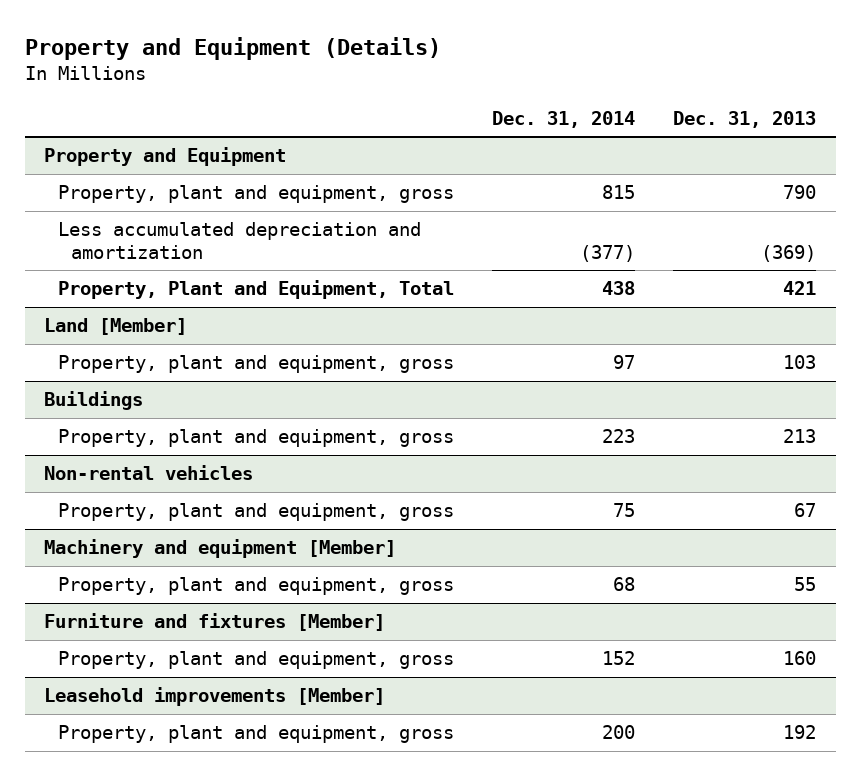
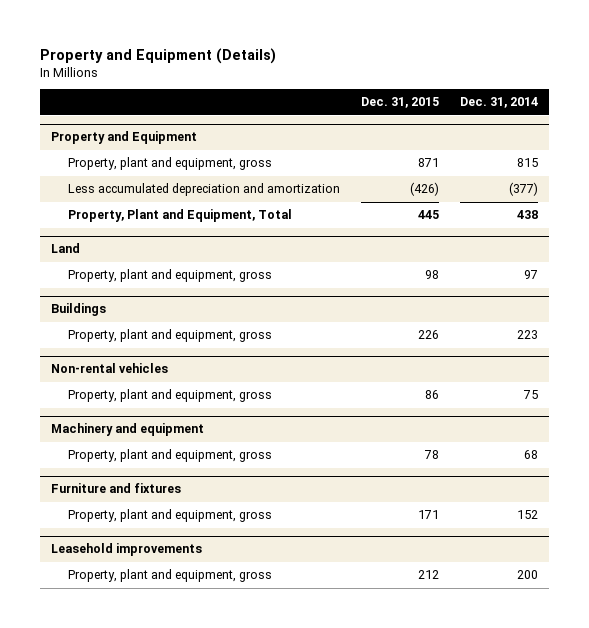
- | Dec. 31, 2014 | Dec. 31, 2013
+ | Dec. 31, 2015 | Dec. 31, 2014
- Land [Member]
+ Land
- Machinery and equipment [Member]
+ Machinery and equipment
- Furniture and fixtures [Member]
+ Furniture and fixtures
- Leasehold improvements [Member]
+ Leasehold improvements

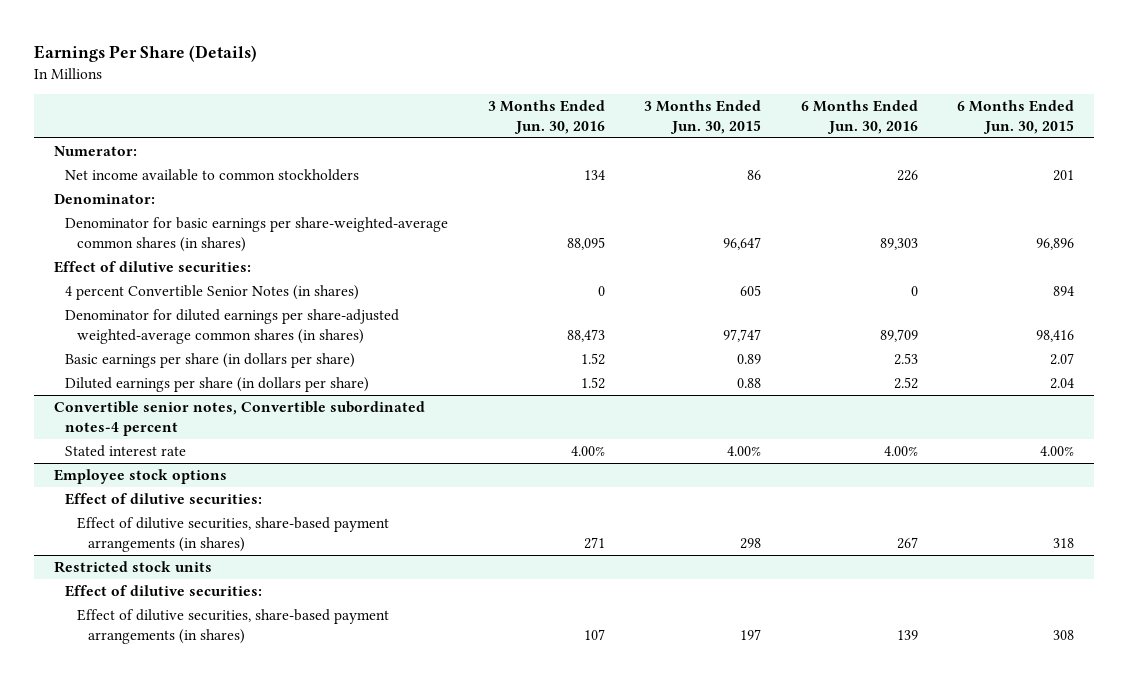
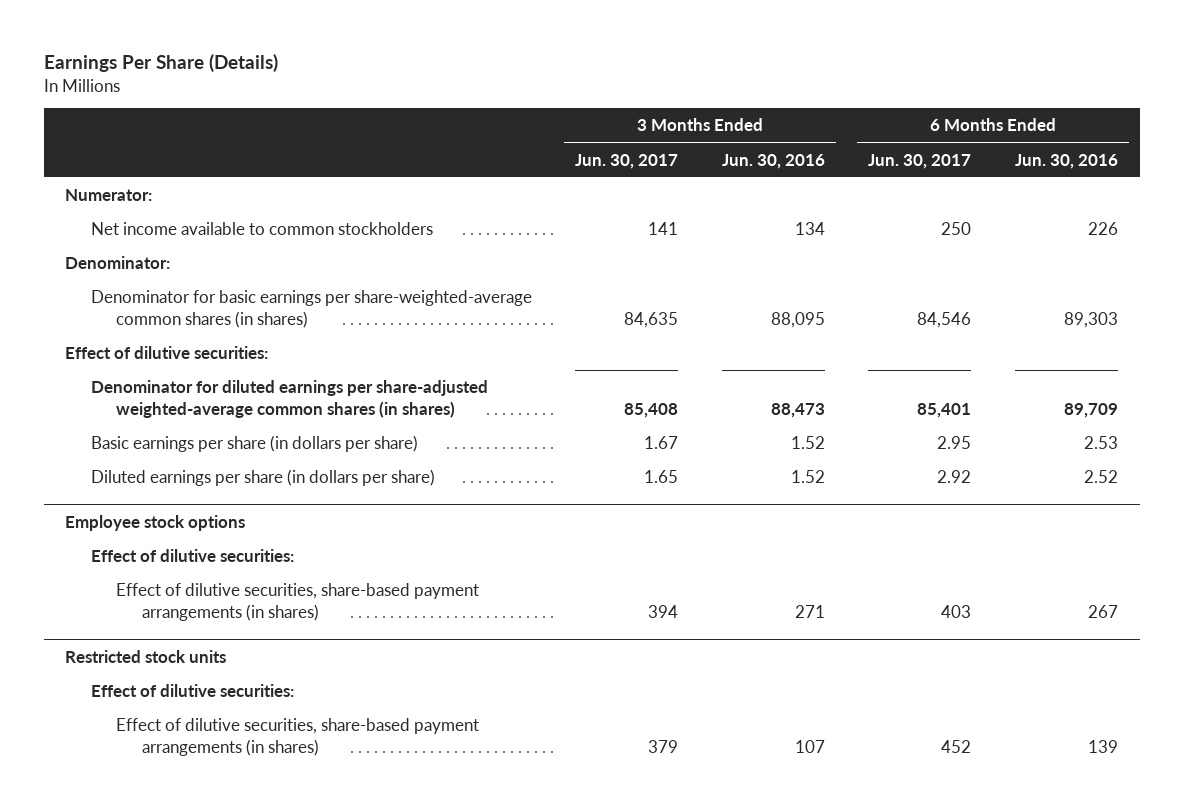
- | 3 Months Ended Jun. 30, 2016 | 3 Months Ended Jun. 30, 2015 | 6 Months Ended Jun. 30, 2016 | 6 Months Ended Jun. 30, 2015
+ | 3 Months Ended Jun. 30, 2017 | 3 Months Ended Jun. 30, 2016 | 6 Months Ended Jun. 30, 2017 | 6 Months Ended Jun. 30, 2016
- 4 percent Convertible Senior Notes (in shares) | 0 | 605 | 0 | 894
- Convertible senior notes, Convertible subordinated notes-4 percent
- Stated interest rate | 4.00% | 4.00% | 4.00% | 4.00%

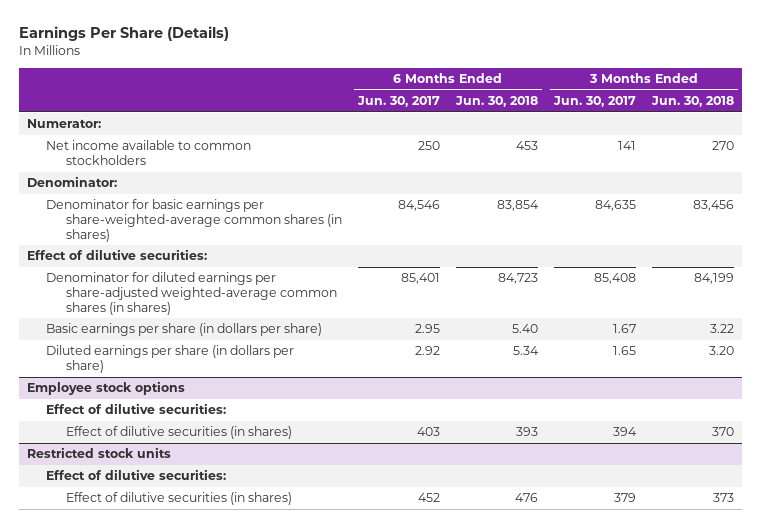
- | 3 Months Ended Jun. 30, 2017 | 3 Months Ended Jun. 30, 2016 | 6 Months Ended Jun. 30, 2017 | 6 Months Ended Jun. 30, 2016
+ | 6 Months Ended Jun. 30, 2017 | 6 Months Ended Jun. 30, 2018 | 3 Months Ended Jun. 30, 2017 | 3 Months Ended Jun. 30, 2018
@ Employee stock options
- Effect of dilutive securities, share-based payment arrangements (in shares) | 394 | 271 | 403 | 267
+ Effect of dilutive securities (in shares) | 403 | 393 | 394 | 370
@ Restricted stock units
- Effect of dilutive securities, share-based payment arrangements (in shares) | 379 | 107 | 452 | 139
+ Effect of dilutive securities (in shares) | 452 | 476 | 379 | 373

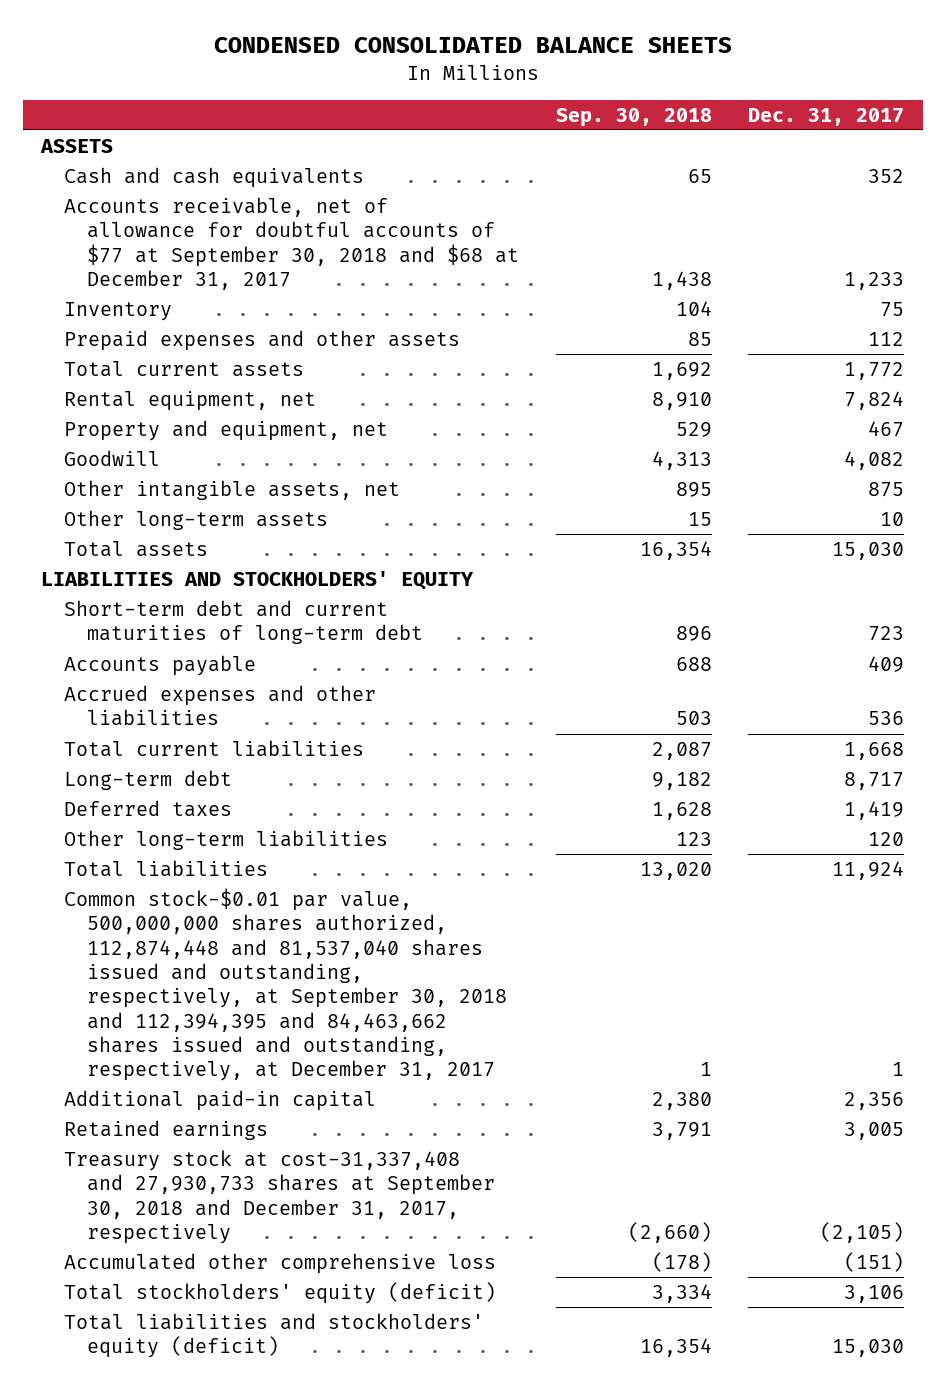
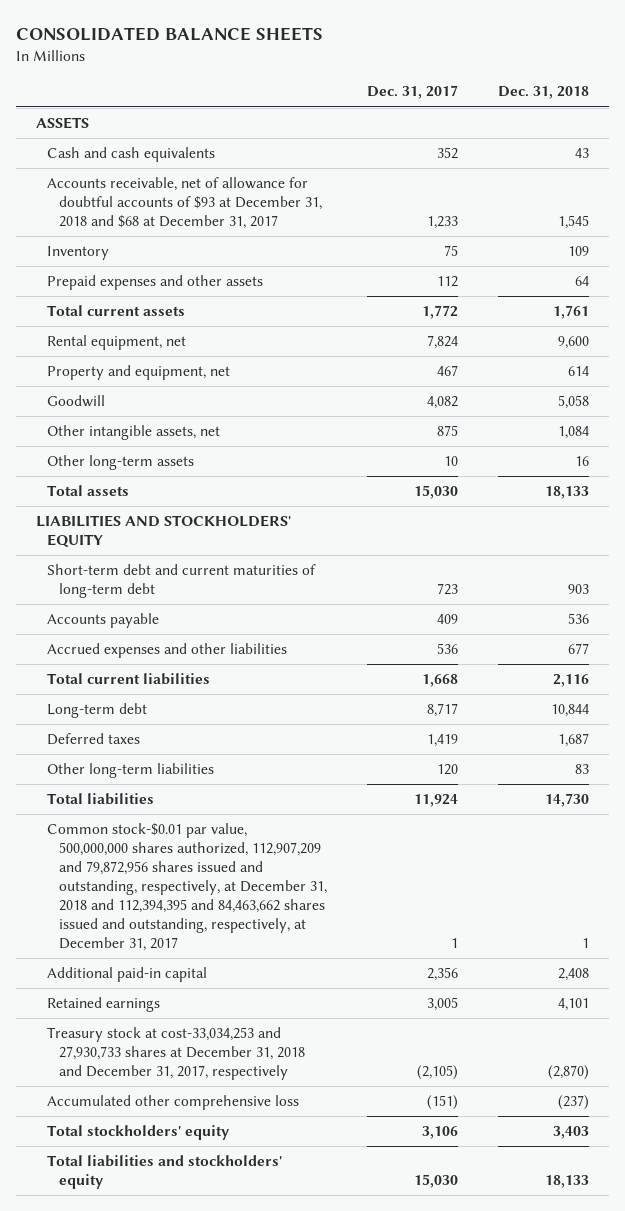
- CONDENSED CONSOLIDATED BALANCE SHEETS
+ CONSOLIDATED BALANCE SHEETS
- | Sep. 30, 2018 | Dec. 31, 2017
+ | Dec. 31, 2017 | Dec. 31, 2018
- Accounts receivable, net of allowance for doubtful accounts of $77 at September 30, 2018 and $68 at December 31, 2017 | 1,438 | 1,233
+ Accounts receivable, net of allowance for doubtful accounts of $93 at December 31, 2018 and $68 at December 31, 2017 | 1,233 | 1,545
- Common stock-$0.01 par value, 500,000,000 shares authorized, 112,874,448 and 81,537,040 shares issued and outstanding, respectively, at September 30, 2018 and 112,394,395 and 84,463,662 shares issued and outstanding, respectively, at December 31, 2017 | 1 | 1
+ Common stock-$0.01 par value, 500,000,000 shares authorized, 112,907,209 and 79,872,956 shares issued and outstanding, respectively, at December 31, 2018 and 112,394,395 and 84,463,662 shares issued and outstanding, respectively, at December 31, 2017 | 1 | 1
- Treasury stock at cost-31,337,408 and 27,930,733 shares at September 30, 2018 and December 31, 2017, respectively | (2,660) | (2,105)
+ Treasury stock at cost-33,034,253 and 27,930,733 shares at December 31, 2018 and December 31, 2017, respectively | (2,105) | (2,870)
- Total stockholders' equity (deficit) | 3,334 | 3,106
- Total liabilities and stockholders' equity (deficit) | 16,354 | 15,030
+ Total stockholders' equity | 3,106 | 3,403
+ Total liabilities and stockholders' equity | 15,030 | 18,133

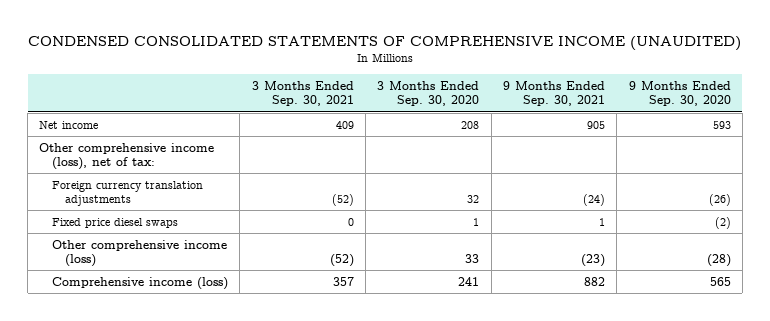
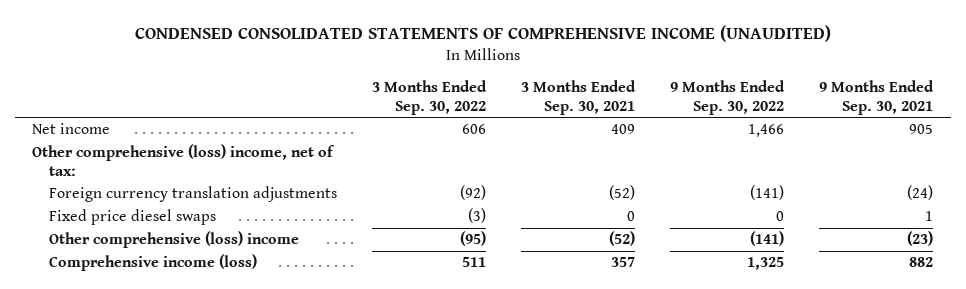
- | 3 Months Ended Sep. 30, 2021 | 3 Months Ended Sep. 30, 2020 | 9 Months Ended Sep. 30, 2021 | 9 Months Ended Sep. 30, 2020
+ | 3 Months Ended Sep. 30, 2022 | 3 Months Ended Sep. 30, 2021 | 9 Months Ended Sep. 30, 2022 | 9 Months Ended Sep. 30, 2021
- Other comprehensive income (loss), net of tax:
+ Other comprehensive (loss) income, net of tax:
- Other comprehensive income (loss) | (52) | 33 | (23) | (28)
+ Other comprehensive (loss) income | (95) | (52) | (141) | (23)

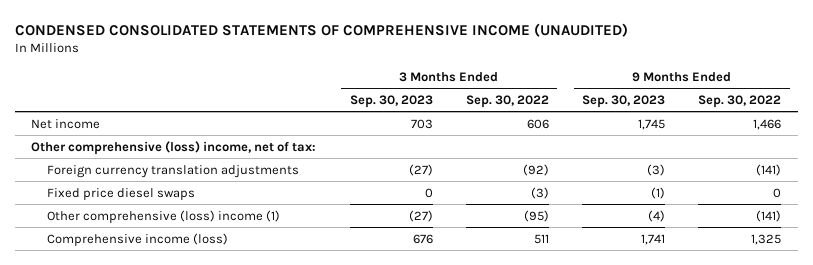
- | 3 Months Ended Sep. 30, 2022 | 3 Months Ended Sep. 30, 2021 | 9 Months Ended Sep. 30, 2022 | 9 Months Ended Sep. 30, 2021
+ | 3 Months Ended Sep. 30, 2023 | 3 Months Ended Sep. 30, 2022 | 9 Months Ended Sep. 30, 2023 | 9 Months Ended Sep. 30, 2022
- Other comprehensive (loss) income | (95) | (52) | (141) | (23)
+ Other comprehensive (loss) income (1) | (27) | (95) | (4) | (141)

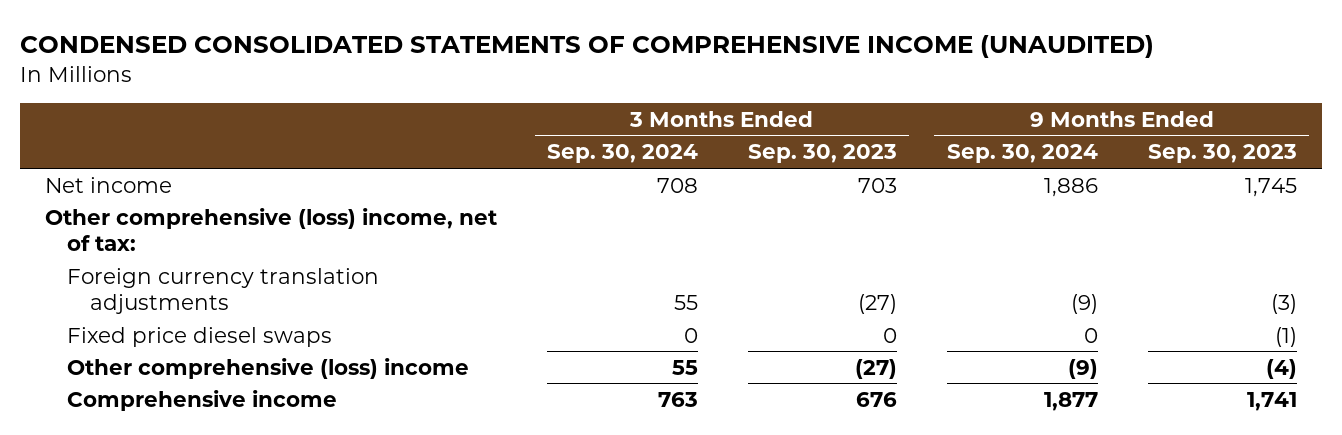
- | 3 Months Ended Sep. 30, 2023 | 3 Months Ended Sep. 30, 2022 | 9 Months Ended Sep. 30, 2023 | 9 Months Ended Sep. 30, 2022
+ | 3 Months Ended Sep. 30, 2024 | 3 Months Ended Sep. 30, 2023 | 9 Months Ended Sep. 30, 2024 | 9 Months Ended Sep. 30, 2023
- Other comprehensive (loss) income (1) | (27) | (95) | (4) | (141)
- Comprehensive income (loss) | 676 | 511 | 1,741 | 1,325
+ Other comprehensive (loss) income | 55 | (27) | (9) | (4)
+ Comprehensive income | 763 | 676 | 1,877 | 1,741

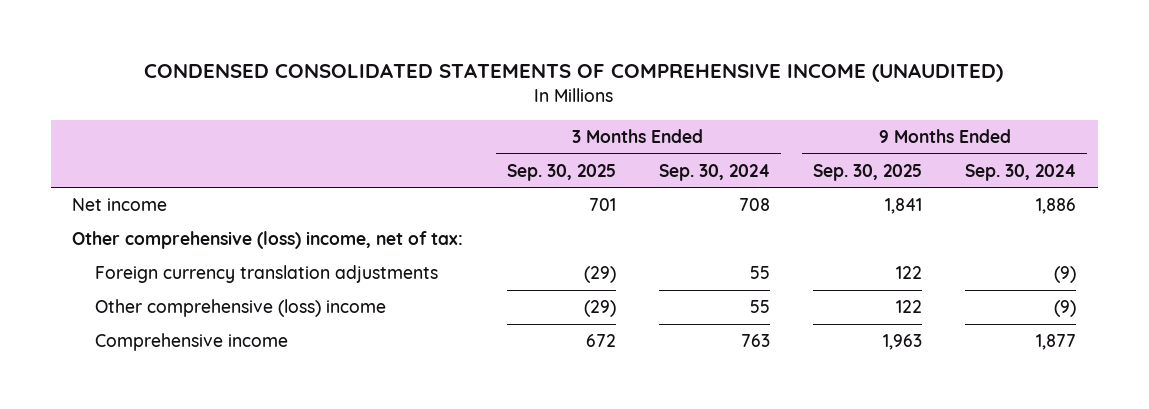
- | 3 Months Ended Sep. 30, 2024 | 3 Months Ended Sep. 30, 2023 | 9 Months Ended Sep. 30, 2024 | 9 Months Ended Sep. 30, 2023
+ | 3 Months Ended Sep. 30, 2025 | 3 Months Ended Sep. 30, 2024 | 9 Months Ended Sep. 30, 2025 | 9 Months Ended Sep. 30, 2024
- Fixed price diesel swaps | 0 | 0 | 0 | (1)

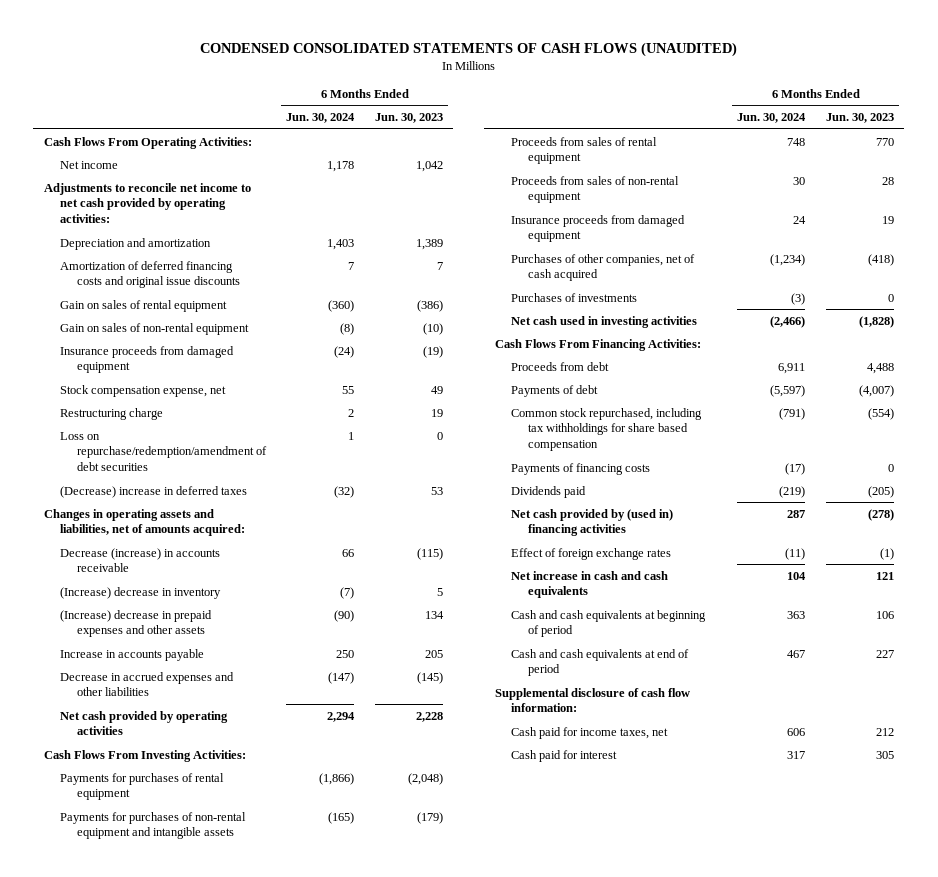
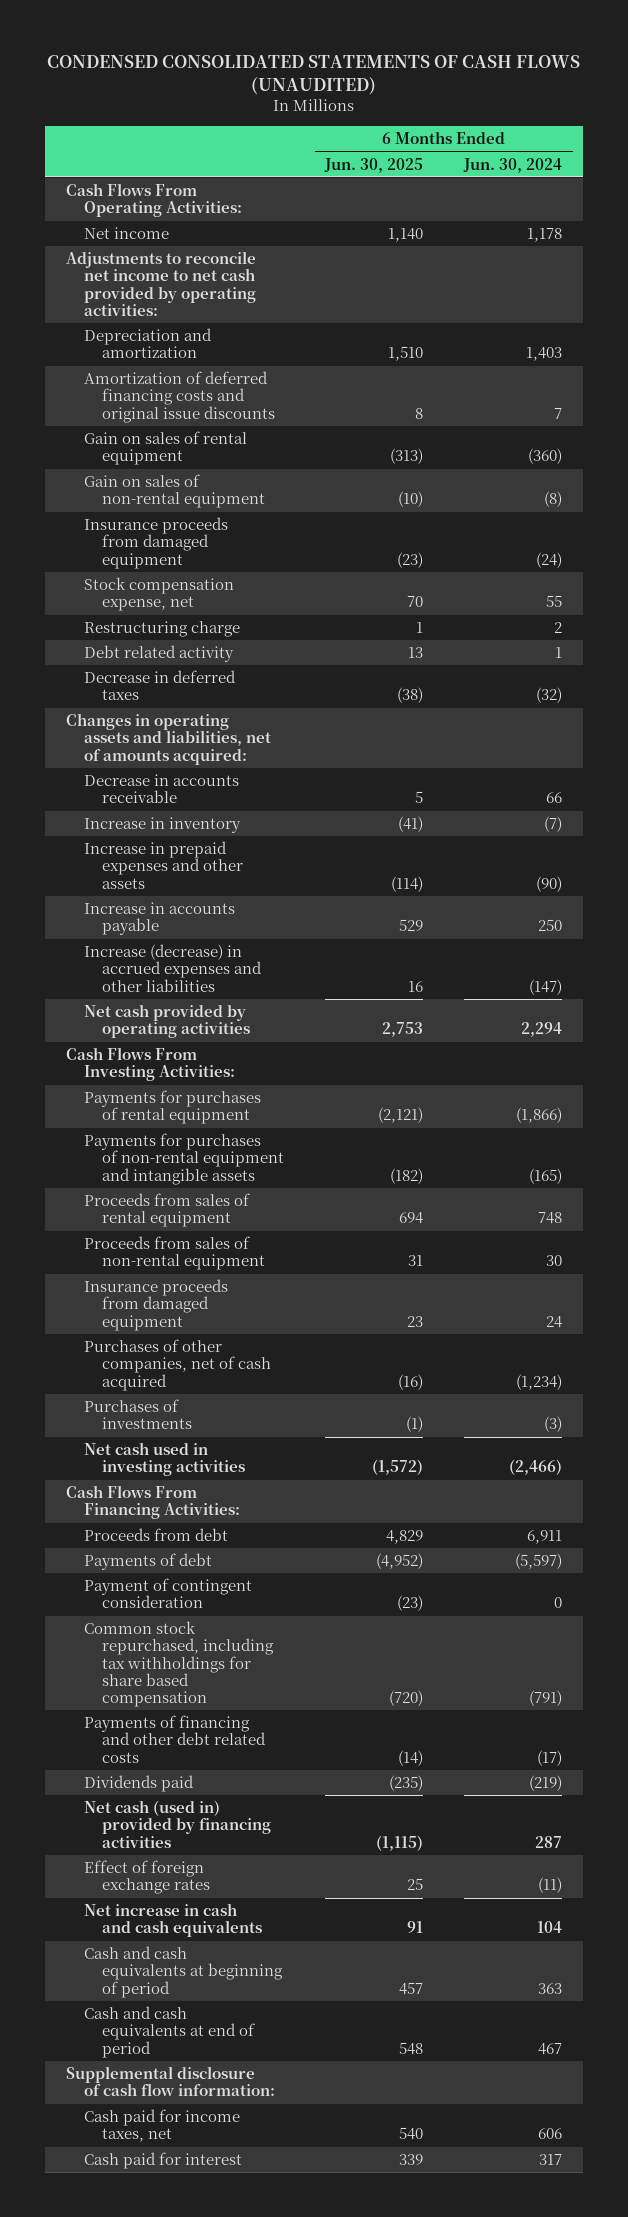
- | 6 Months Ended Jun. 30, 2024 | 6 Months Ended Jun. 30, 2023
+ | 6 Months Ended Jun. 30, 2025 | 6 Months Ended Jun. 30, 2024
- Loss on repurchase/redemption/amendment of debt securities | 1 | 0
- (Decrease) increase in deferred taxes | (32) | 53
+ Debt related activity | 13 | 1
+ Decrease in deferred taxes | (38) | (32)
- Decrease (increase) in accounts receivable | 66 | (115)
- (Increase) decrease in inventory | (7) | 5
- (Increase) decrease in prepaid expenses and other assets | (90) | 134
+ Decrease in accounts receivable | 5 | 66
+ Increase in inventory | (41) | (7)
+ Increase in prepaid expenses and other assets | (114) | (90)
- Decrease in accrued expenses and other liabilities | (147) | (145)
+ Increase (decrease) in accrued expenses and other liabilities | 16 | (147)
+ Payment of contingent consideration | (23) | 0
- Payments of financing costs | (17) | 0
+ Payments of financing and other debt related costs | (14) | (17)
- Net cash provided by (used in) financing activities | 287 | (278)
+ Net cash (used in) provided by financing activities | (1,115) | 287

